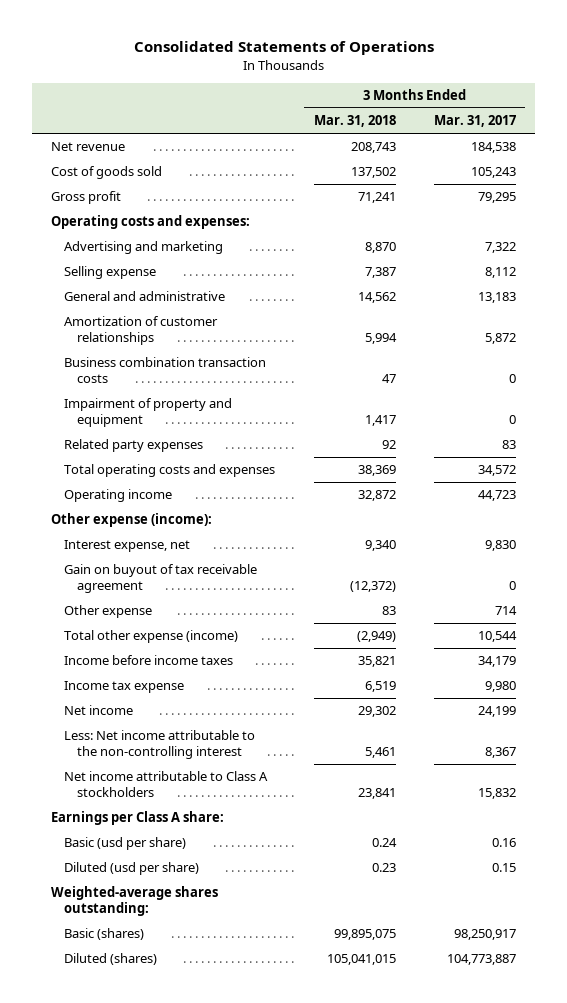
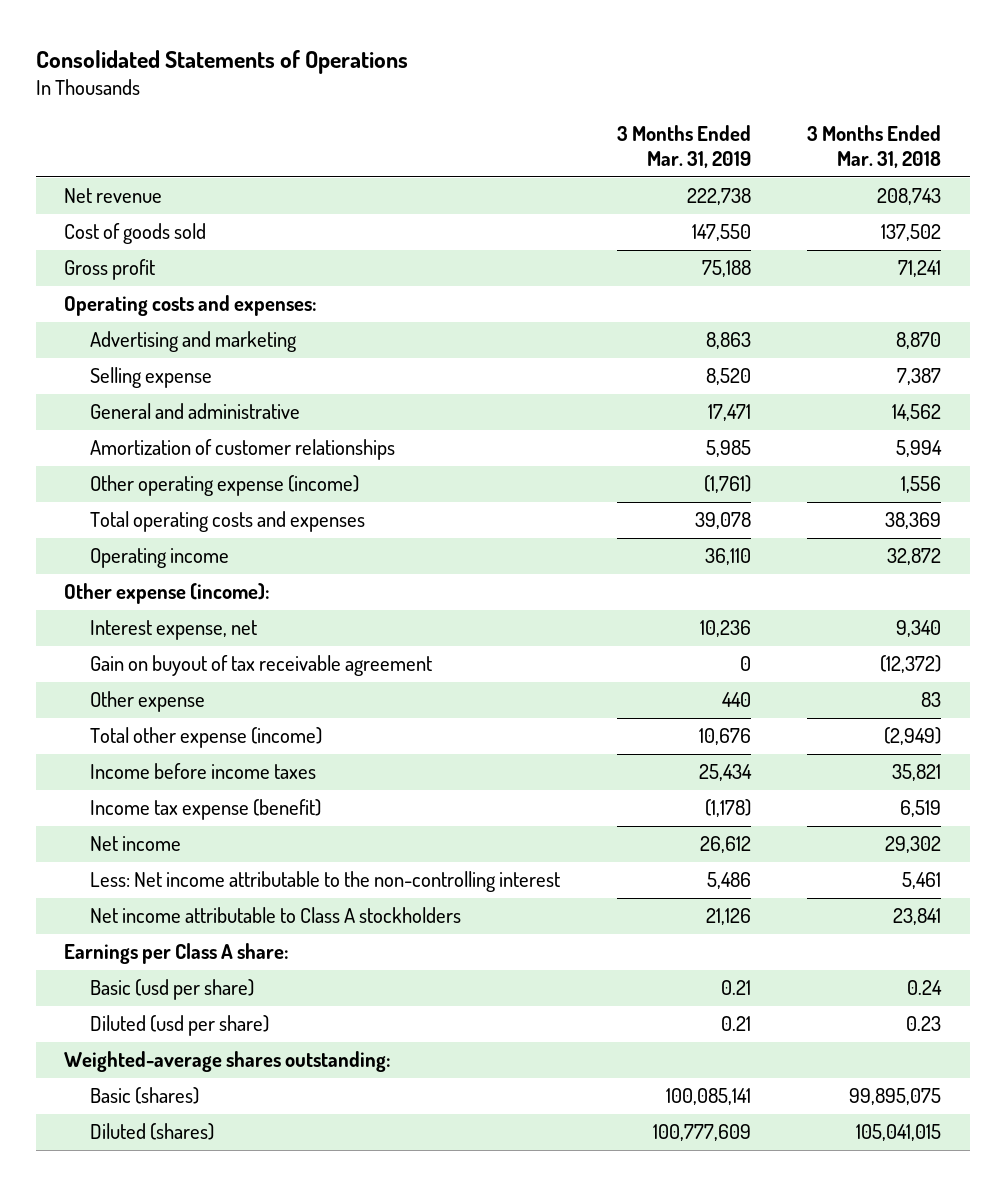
- | 3 Months Ended Mar. 31, 2018 | 3 Months Ended Mar. 31, 2017
+ | 3 Months Ended Mar. 31, 2019 | 3 Months Ended Mar. 31, 2018
- Business combination transaction costs | 47 | 0
- Impairment of property and equipment | 1,417 | 0
- Related party expenses | 92 | 83
+ Other operating expense (income) | (1,761) | 1,556
- Income tax expense | 6,519 | 9,980
+ Income tax expense (benefit) | (1,178) | 6,519

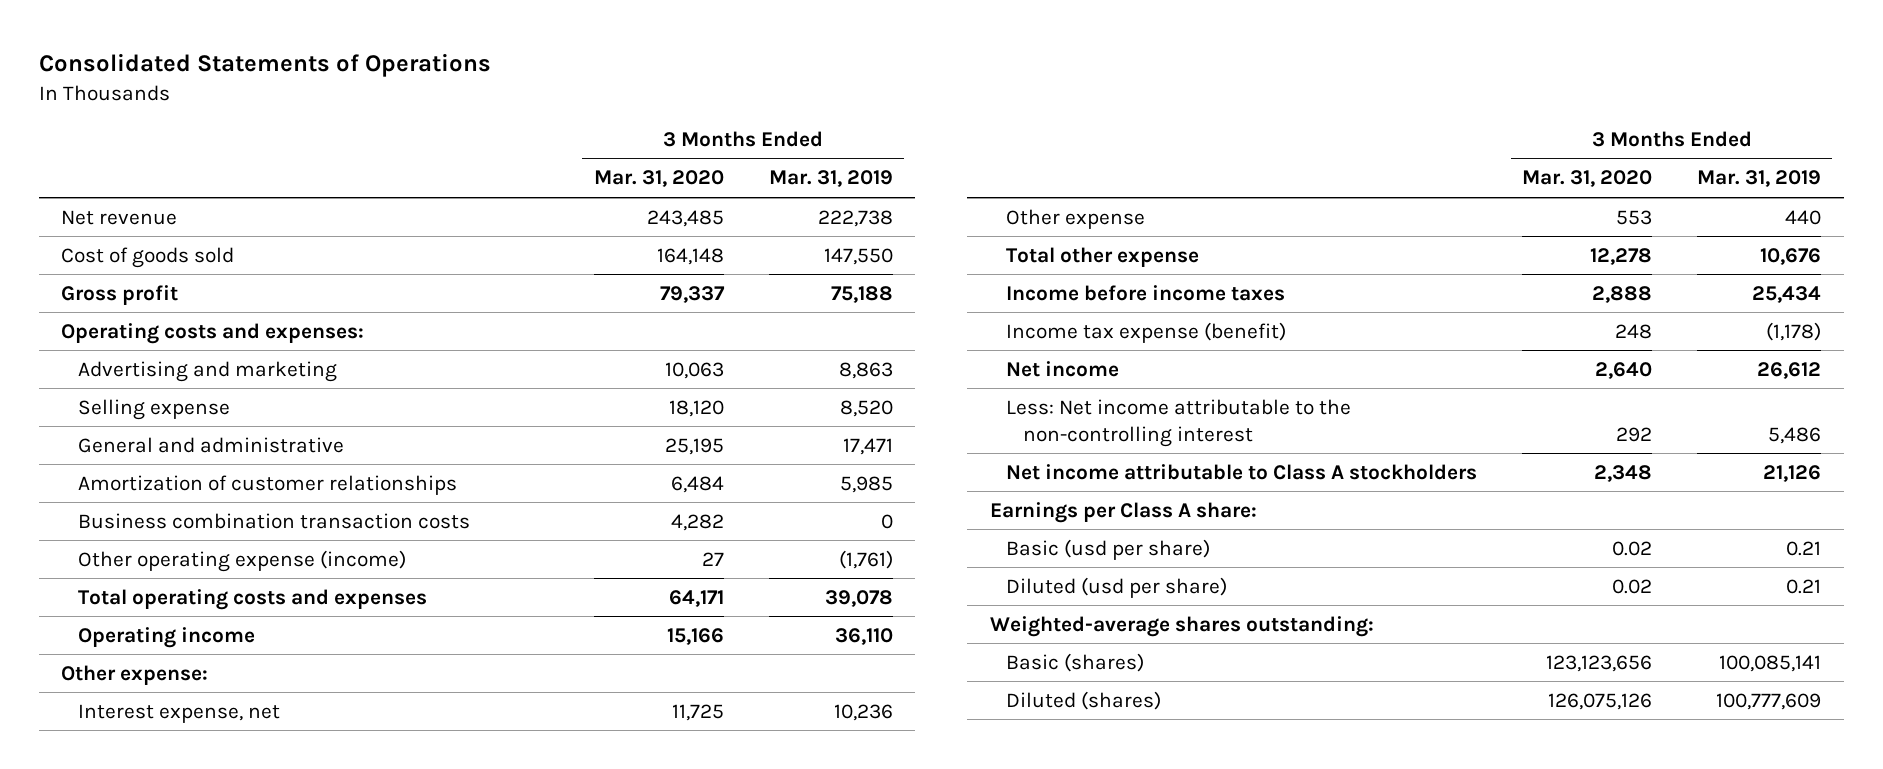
- | 3 Months Ended Mar. 31, 2019 | 3 Months Ended Mar. 31, 2018
+ | 3 Months Ended Mar. 31, 2020 | 3 Months Ended Mar. 31, 2019
+ Business combination transaction costs | 4,282 | 0
- Other expense (income):
+ Other expense:
- Gain on buyout of tax receivable agreement | 0 | (12,372)
- Total other expense (income) | 10,676 | (2,949)
+ Total other expense | 12,278 | 10,676

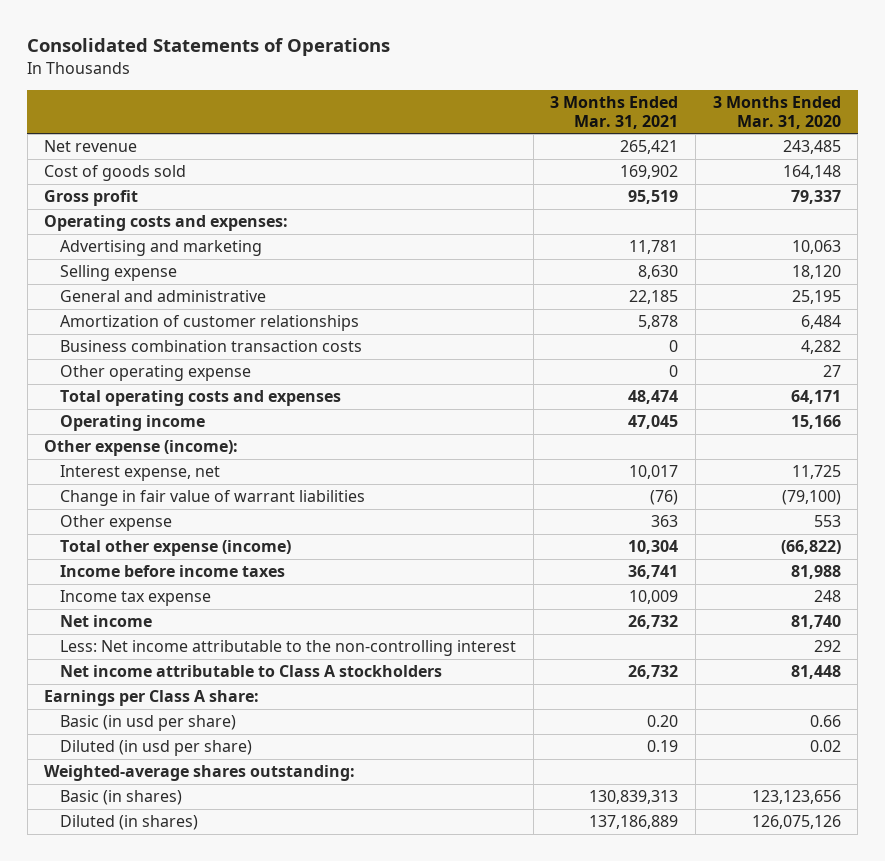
- | 3 Months Ended Mar. 31, 2020 | 3 Months Ended Mar. 31, 2019
+ | 3 Months Ended Mar. 31, 2021 | 3 Months Ended Mar. 31, 2020
- Other operating expense (income) | 27 | (1,761)
+ Other operating expense | 0 | 27
- Other expense:
+ Other expense (income):
+ Change in fair value of warrant liabilities | (76) | (79,100)
- Total other expense | 12,278 | 10,676
- Income before income taxes | 2,888 | 25,434
- Income tax expense (benefit) | 248 | (1,178)
- Net income | 2,640 | 26,612
+ Total other expense (income) | 10,304 | (66,822)
+ Income before income taxes | 36,741 | 81,988
+ Income tax expense | 10,009 | 248
+ Net income | 26,732 | 81,740
- Net income attributable to Class A stockholders | 2,348 | 21,126
+ Net income attributable to Class A stockholders | 26,732 | 81,448
- Basic (usd per share) | 0.02 | 0.21
- Diluted (usd per share) | 0.02 | 0.21
+ Basic (in usd per share) | 0.20 | 0.66
+ Diluted (in usd per share) | 0.19 | 0.02
- Basic (shares) | 123,123,656 | 100,085,141
- Diluted (shares) | 126,075,126 | 100,777,609
+ Basic (in shares) | 130,839,313 | 123,123,656
+ Diluted (in shares) | 137,186,889 | 126,075,126

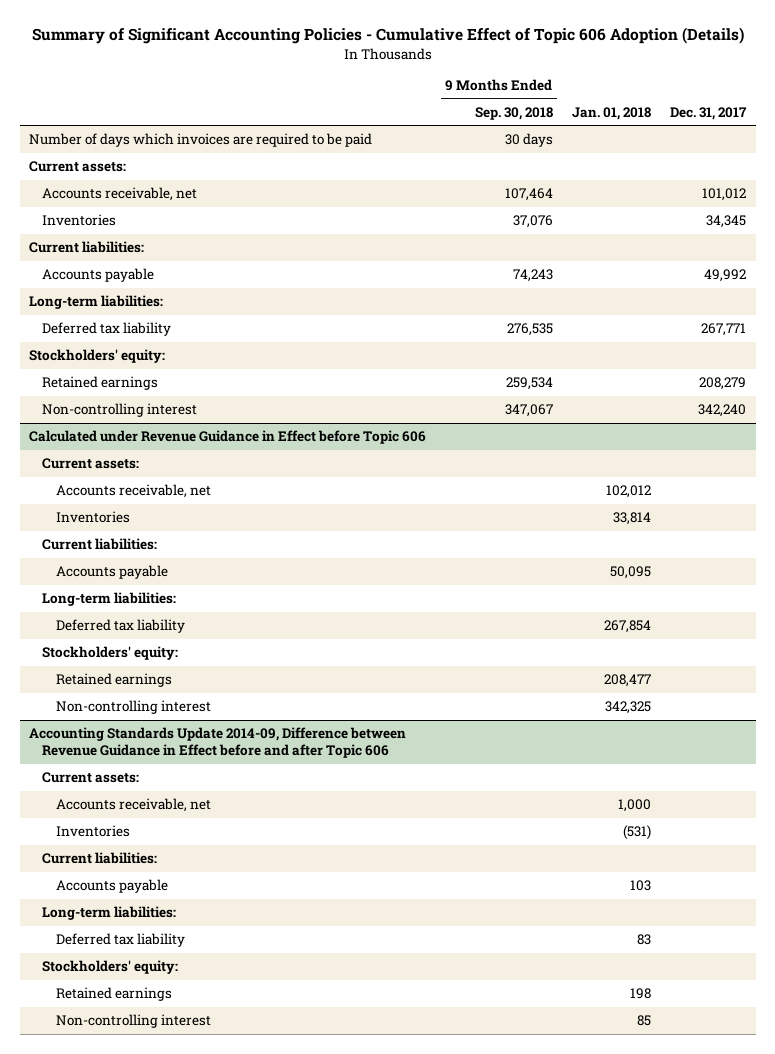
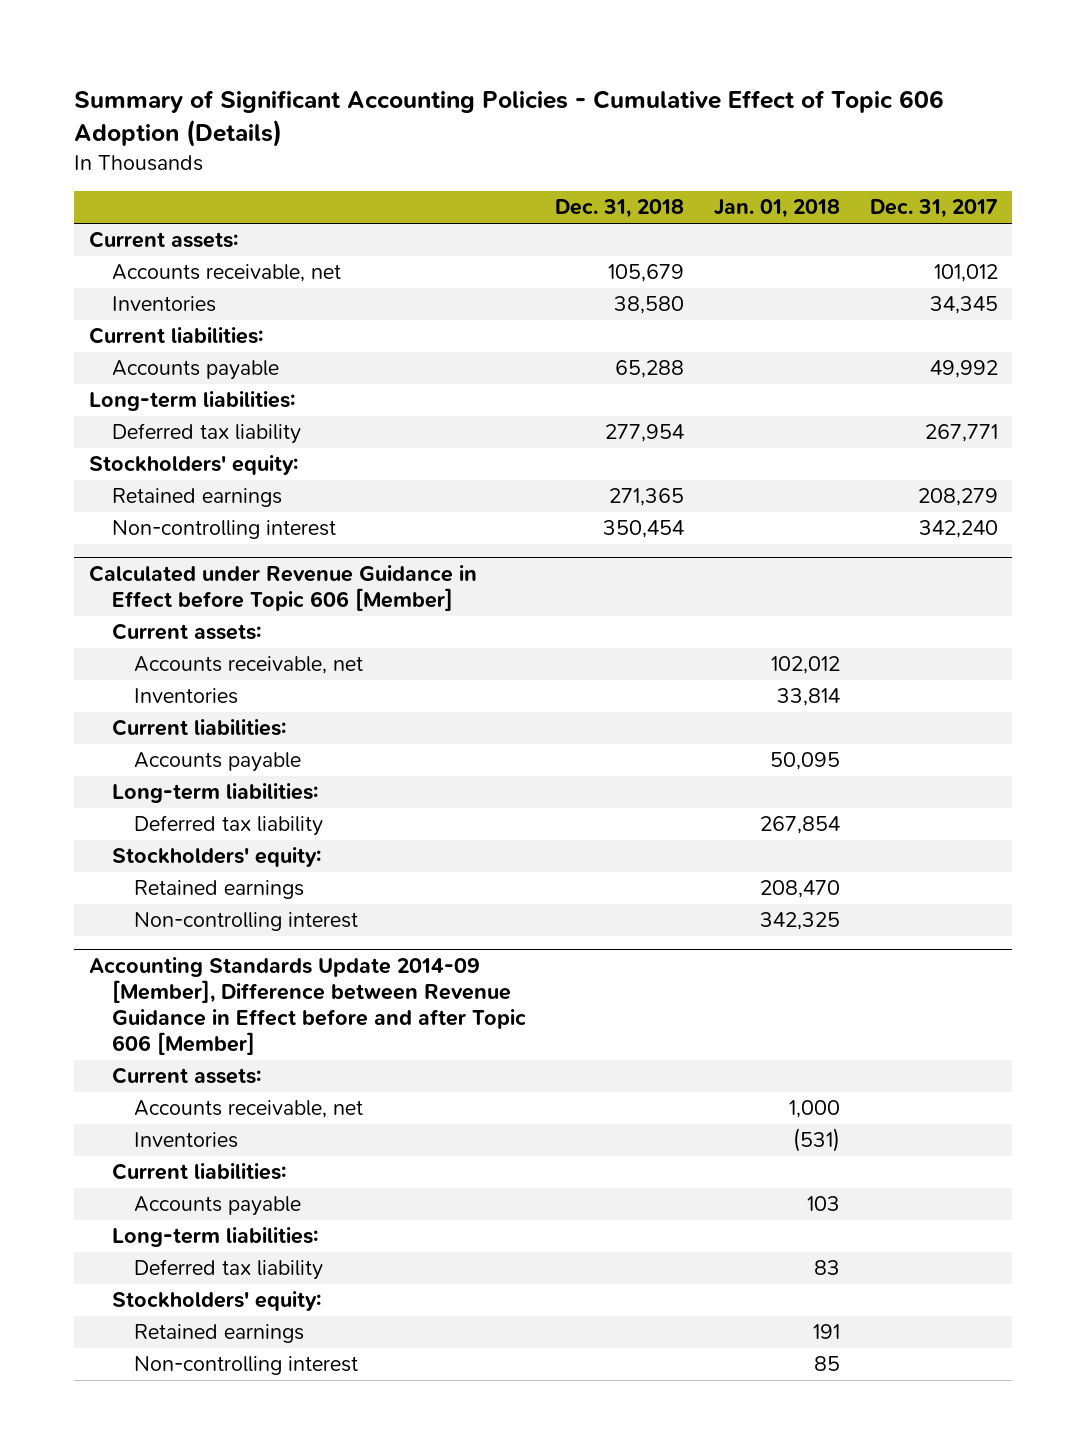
- | 9 Months Ended Sep. 30, 2018 | Jan. 01, 2018 | Dec. 31, 2017
+ | Dec. 31, 2018 | Jan. 01, 2018 | Dec. 31, 2017
- Number of days which invoices are required to be paid | 30 days | |
- Calculated under Revenue Guidance in Effect before Topic 606
+ Calculated under Revenue Guidance in Effect before Topic 606 [Member]
- Retained earnings | | 208,477 |
+ Retained earnings | | 208,470 |
- Accounting Standards Update 2014-09, Difference between Revenue Guidance in Effect before and after Topic 606
+ Accounting Standards Update 2014-09 [Member], Difference between Revenue Guidance in Effect before and after Topic 606 [Member]
- Retained earnings | | 198 |
+ Retained earnings | | 191 |

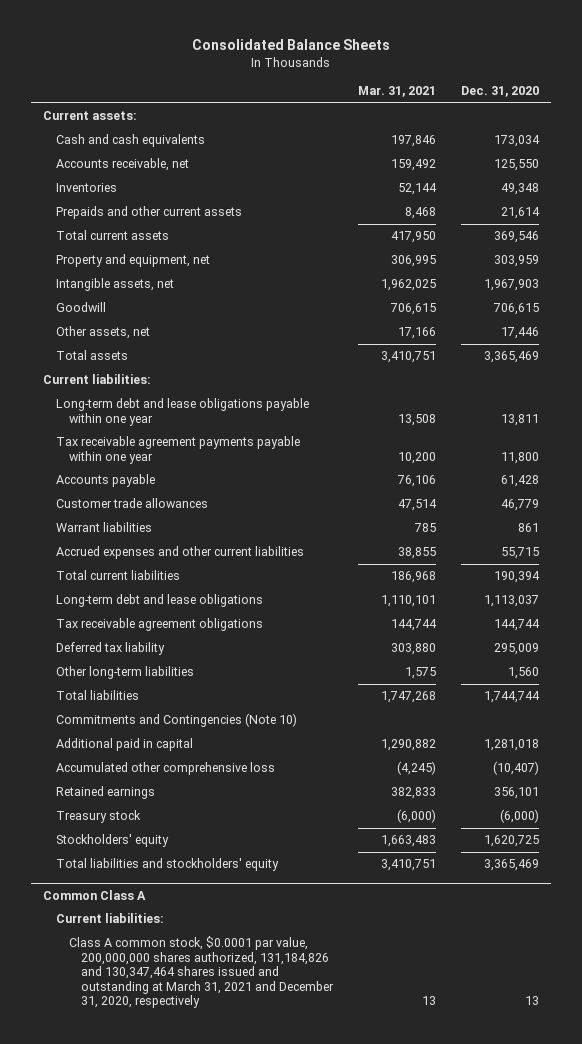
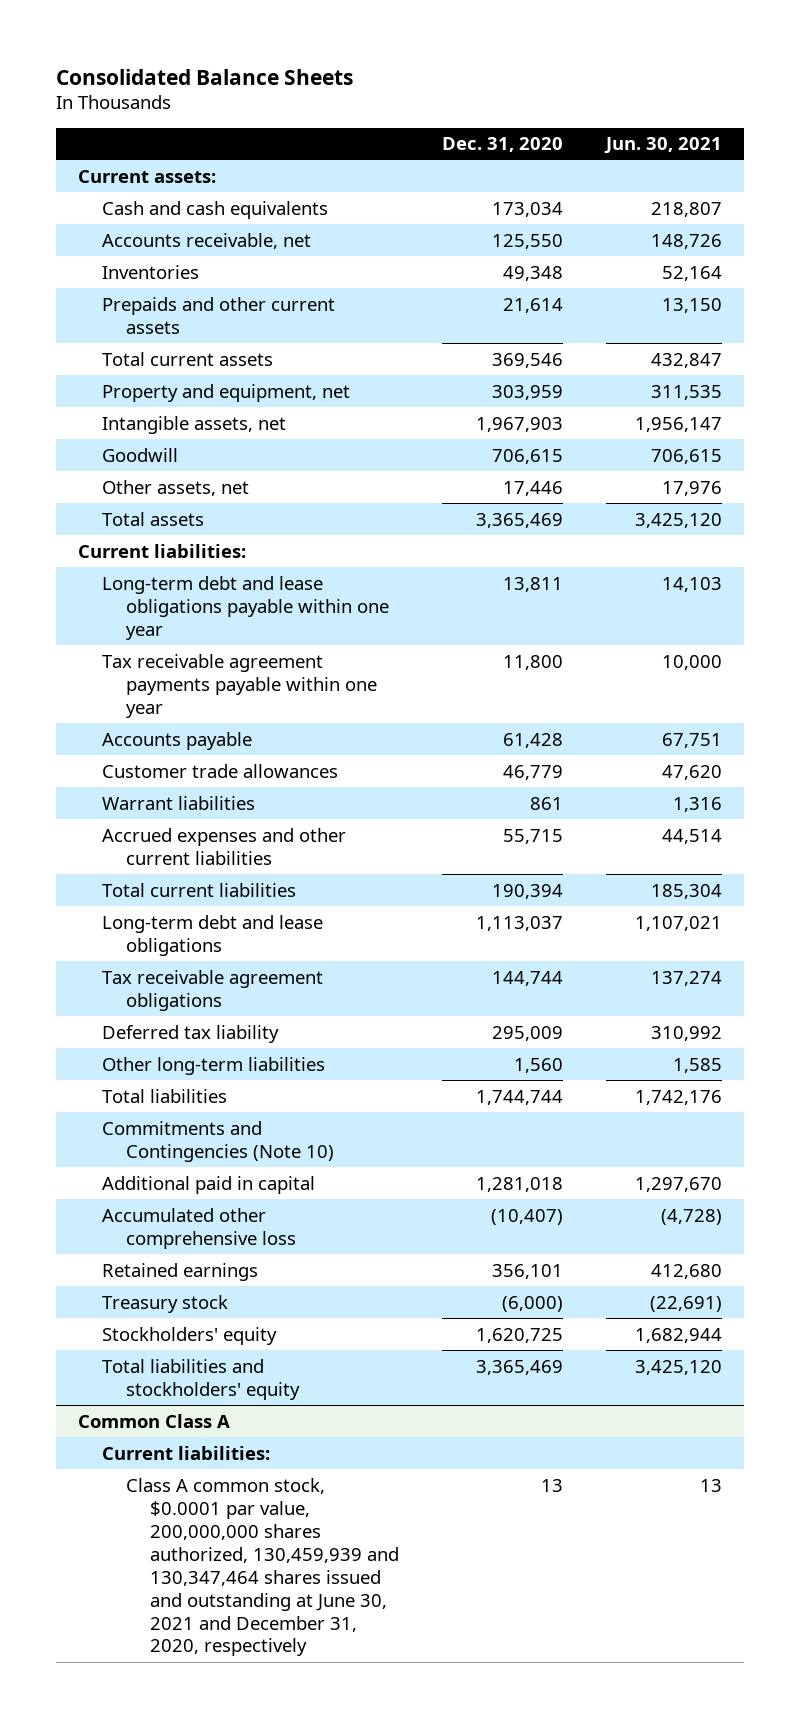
- | Mar. 31, 2021 | Dec. 31, 2020
+ | Dec. 31, 2020 | Jun. 30, 2021
@ Common Class A
- Class A common stock, $0.0001 par value, 200,000,000 shares authorized, 131,184,826 and 130,347,464 shares issued and outstanding at March 31, 2021 and December 31, 2020, respectively | 13 | 13
+ Class A common stock, $0.0001 par value, 200,000,000 shares authorized, 130,459,939 and 130,347,464 shares issued and outstanding at June 30, 2021 and December 31, 2020, respectively | 13 | 13

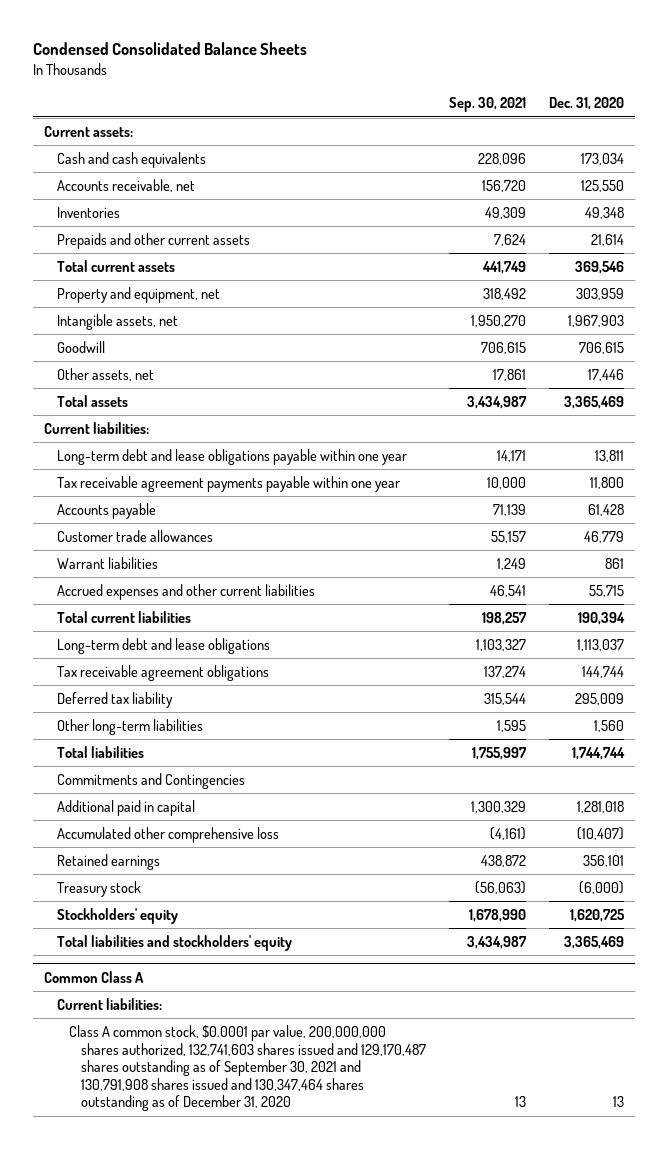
- Consolidated Balance Sheets
+ Condensed Consolidated Balance Sheets
- | Dec. 31, 2020 | Jun. 30, 2021
+ | Sep. 30, 2021 | Dec. 31, 2020
- Commitments and Contingencies (Note 10)
+ Commitments and Contingencies
@ Common Class A
- Class A common stock, $0.0001 par value, 200,000,000 shares authorized, 130,459,939 and 130,347,464 shares issued and outstanding at June 30, 2021 and December 31, 2020, respectively | 13 | 13
+ Class A common stock, $0.0001 par value, 200,000,000 shares authorized, 132,741,603 shares issued and 129,170,487 shares outstanding as of September 30, 2021 and 130,791,908 shares issued and 130,347,464 shares outstanding as of December 31, 2020 | 13 | 13

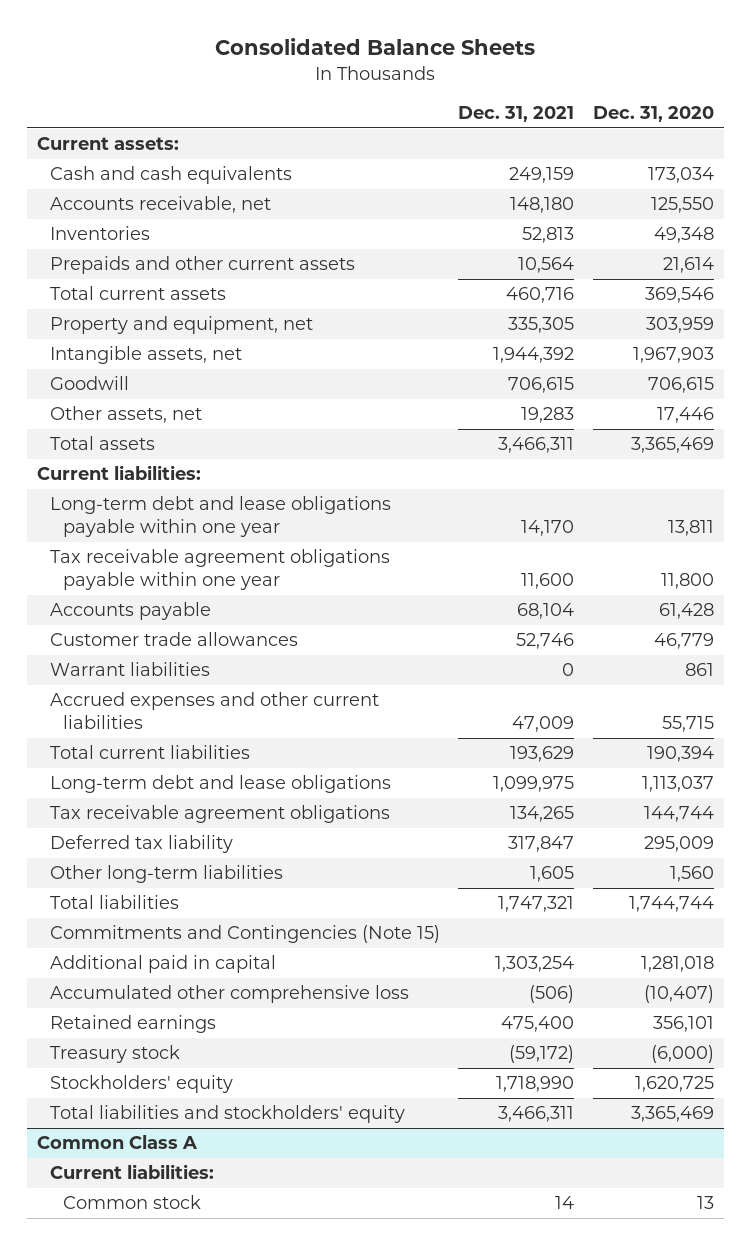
- Condensed Consolidated Balance Sheets
+ Consolidated Balance Sheets
- | Sep. 30, 2021 | Dec. 31, 2020
+ | Dec. 31, 2021 | Dec. 31, 2020
- Tax receivable agreement payments payable within one year | 10,000 | 11,800
+ Tax receivable agreement obligations payable within one year | 11,600 | 11,800
- Commitments and Contingencies
+ Commitments and Contingencies (Note 15)
@ Common Class A
- Class A common stock, $0.0001 par value, 200,000,000 shares authorized, 132,741,603 shares issued and 129,170,487 shares outstanding as of September 30, 2021 and 130,791,908 shares issued and 130,347,464 shares outstanding as of December 31, 2020 | 13 | 13
+ Common stock | 14 | 13

